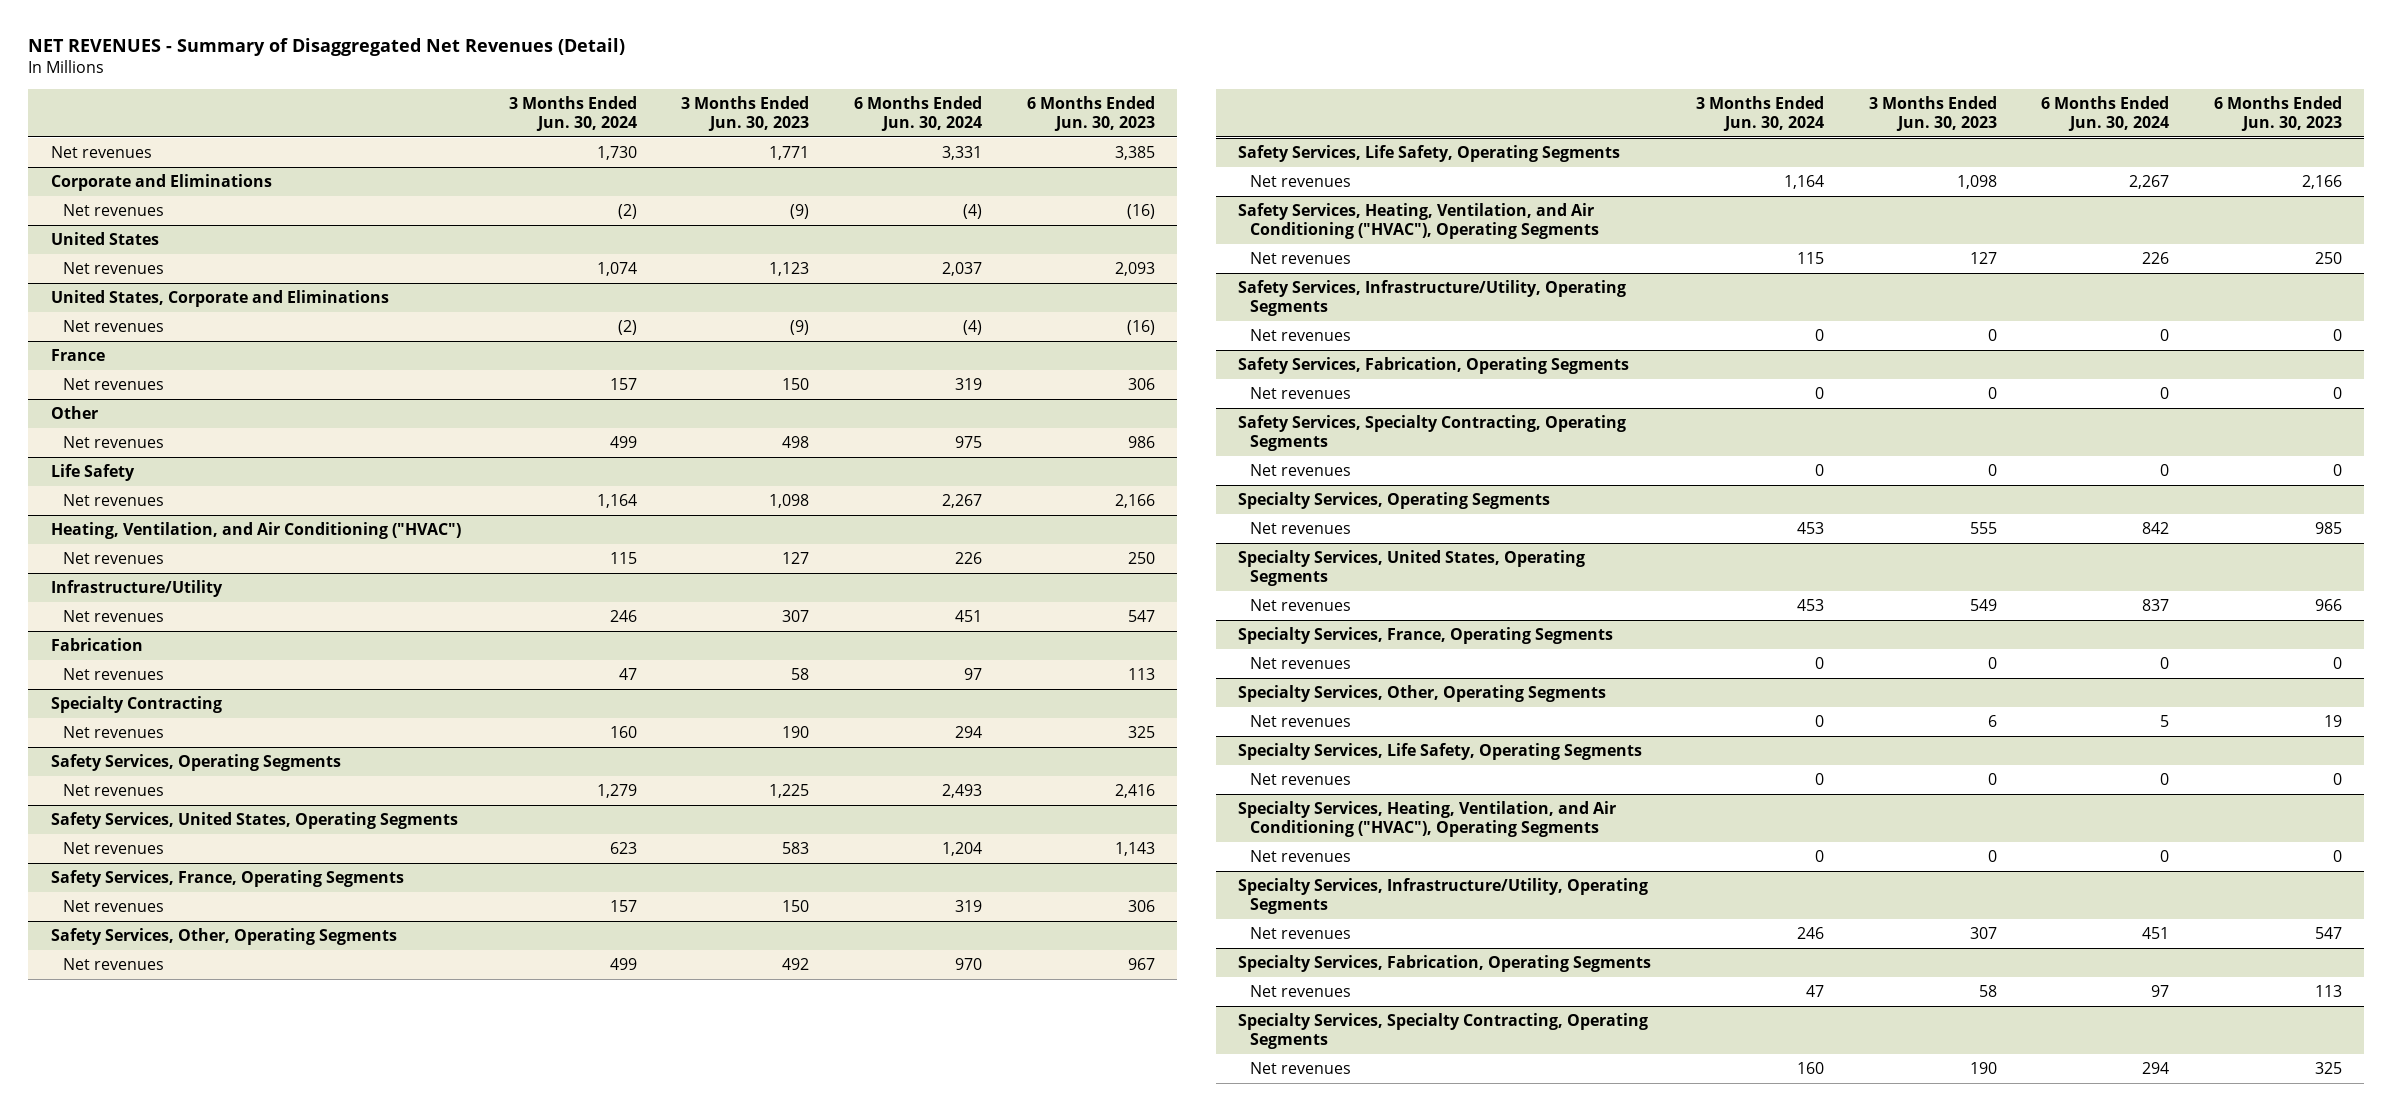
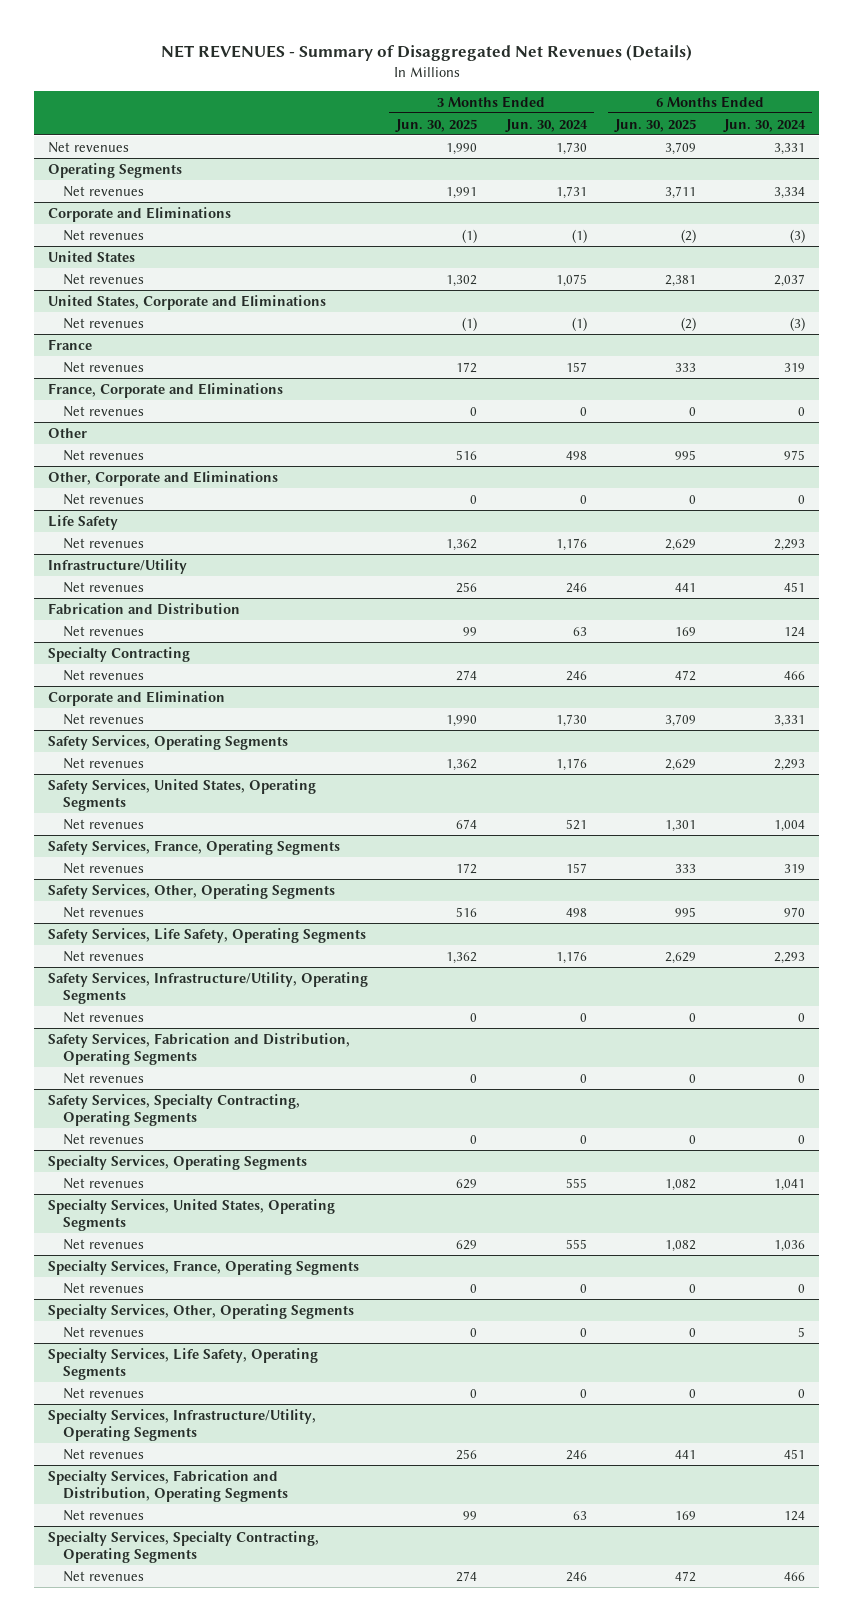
- NET REVENUES - Summary of Disaggregated Net Revenues (Detail)
+ NET REVENUES - Summary of Disaggregated Net Revenues (Details)
- | 3 Months Ended Jun. 30, 2024 | 3 Months Ended Jun. 30, 2023 | 6 Months Ended Jun. 30, 2024 | 6 Months Ended Jun. 30, 2023
+ | 3 Months Ended Jun. 30, 2025 | 3 Months Ended Jun. 30, 2024 | 6 Months Ended Jun. 30, 2025 | 6 Months Ended Jun. 30, 2024
+ Operating Segments
+ Net revenues | 1,991 | 1,731 | 3,711 | 3,334
@ Corporate and Eliminations
- Net revenues | (2) | (9) | (4) | (16)
+ Net revenues | (1) | (1) | (2) | (3)
@ United States
- Net revenues | 1,074 | 1,123 | 2,037 | 2,093
+ Net revenues | 1,302 | 1,075 | 2,381 | 2,037
@ United States, Corporate and Eliminations
- Net revenues | (2) | (9) | (4) | (16)
+ Net revenues | (1) | (1) | (2) | (3)
+ France, Corporate and Eliminations
+ Net revenues | 0 | 0 | 0 | 0
@ Other
- Net revenues | 499 | 498 | 975 | 986
+ Net revenues | 516 | 498 | 995 | 975
+ Other, Corporate and Eliminations
+ Net revenues | 0 | 0 | 0 | 0
@ Life Safety
- Net revenues | 1,164 | 1,098 | 2,267 | 2,166
- Heating, Ventilation, and Air Conditioning ("HVAC")
- Net revenues | 115 | 127 | 226 | 250
@ Life Safety
+ Net revenues | 1,362 | 1,176 | 2,629 | 2,293
- Fabrication
- Net revenues | 47 | 58 | 97 | 113
+ Fabrication and Distribution
+ Net revenues | 99 | 63 | 169 | 124
@ Specialty Contracting
- Net revenues | 160 | 190 | 294 | 325
+ Net revenues | 274 | 246 | 472 | 466
+ Corporate and Elimination
+ Net revenues | 1,990 | 1,730 | 3,709 | 3,331
@ Safety Services, Operating Segments
- Net revenues | 1,279 | 1,225 | 2,493 | 2,416
+ Net revenues | 1,362 | 1,176 | 2,629 | 2,293
@ Safety Services, United States, Operating Segments
- Net revenues | 623 | 583 | 1,204 | 1,143
+ Net revenues | 674 | 521 | 1,301 | 1,004
@ Safety Services, Other, Operating Segments
- Net revenues | 499 | 492 | 970 | 967
+ Net revenues | 516 | 498 | 995 | 970
@ Safety Services, Life Safety, Operating Segments
- Net revenues | 1,164 | 1,098 | 2,267 | 2,166
- Safety Services, Heating, Ventilation, and Air Conditioning ("HVAC"), Operating Segments
- Net revenues | 115 | 127 | 226 | 250
@ Safety Services, Life Safety, Operating Segments
+ Net revenues | 1,362 | 1,176 | 2,629 | 2,293
- Safety Services, Fabrication, Operating Segments
+ Safety Services, Fabrication and Distribution, Operating Segments
@ Specialty Services, Operating Segments
- Net revenues | 453 | 555 | 842 | 985
+ Net revenues | 629 | 555 | 1,082 | 1,041
@ Specialty Services, United States, Operating Segments
- Net revenues | 453 | 549 | 837 | 966
+ Net revenues | 629 | 555 | 1,082 | 1,036
- Specialty Services, Heating, Ventilation, and Air Conditioning ("HVAC"), Operating Segments
- Net revenues | 0 | 0 | 0 | 0
- Specialty Services, Fabrication, Operating Segments
- Net revenues | 47 | 58 | 97 | 113
+ Specialty Services, Fabrication and Distribution, Operating Segments
+ Net revenues | 99 | 63 | 169 | 124
@ Specialty Services, Specialty Contracting, Operating Segments
- Net revenues | 160 | 190 | 294 | 325
+ Net revenues | 274 | 246 | 472 | 466

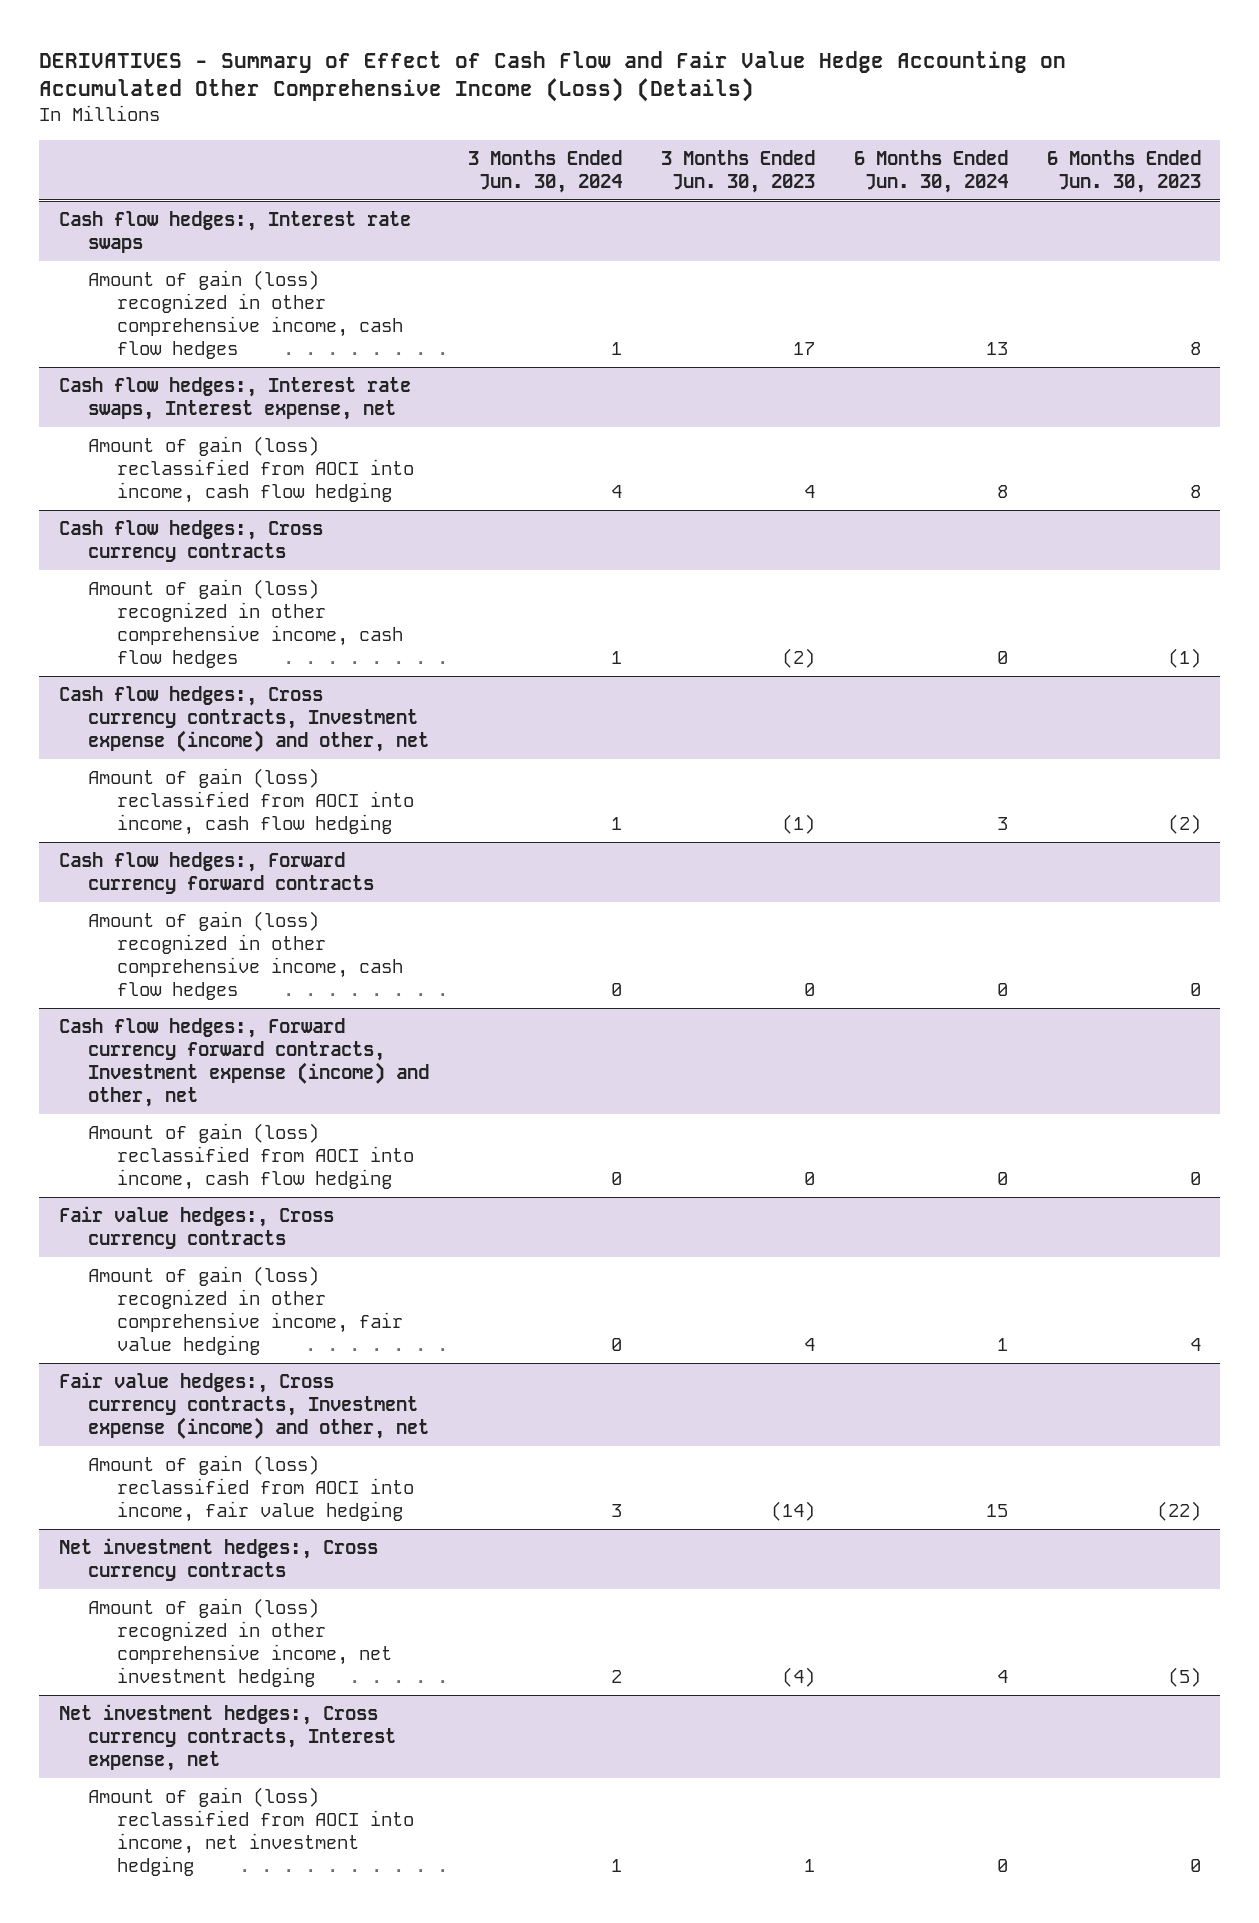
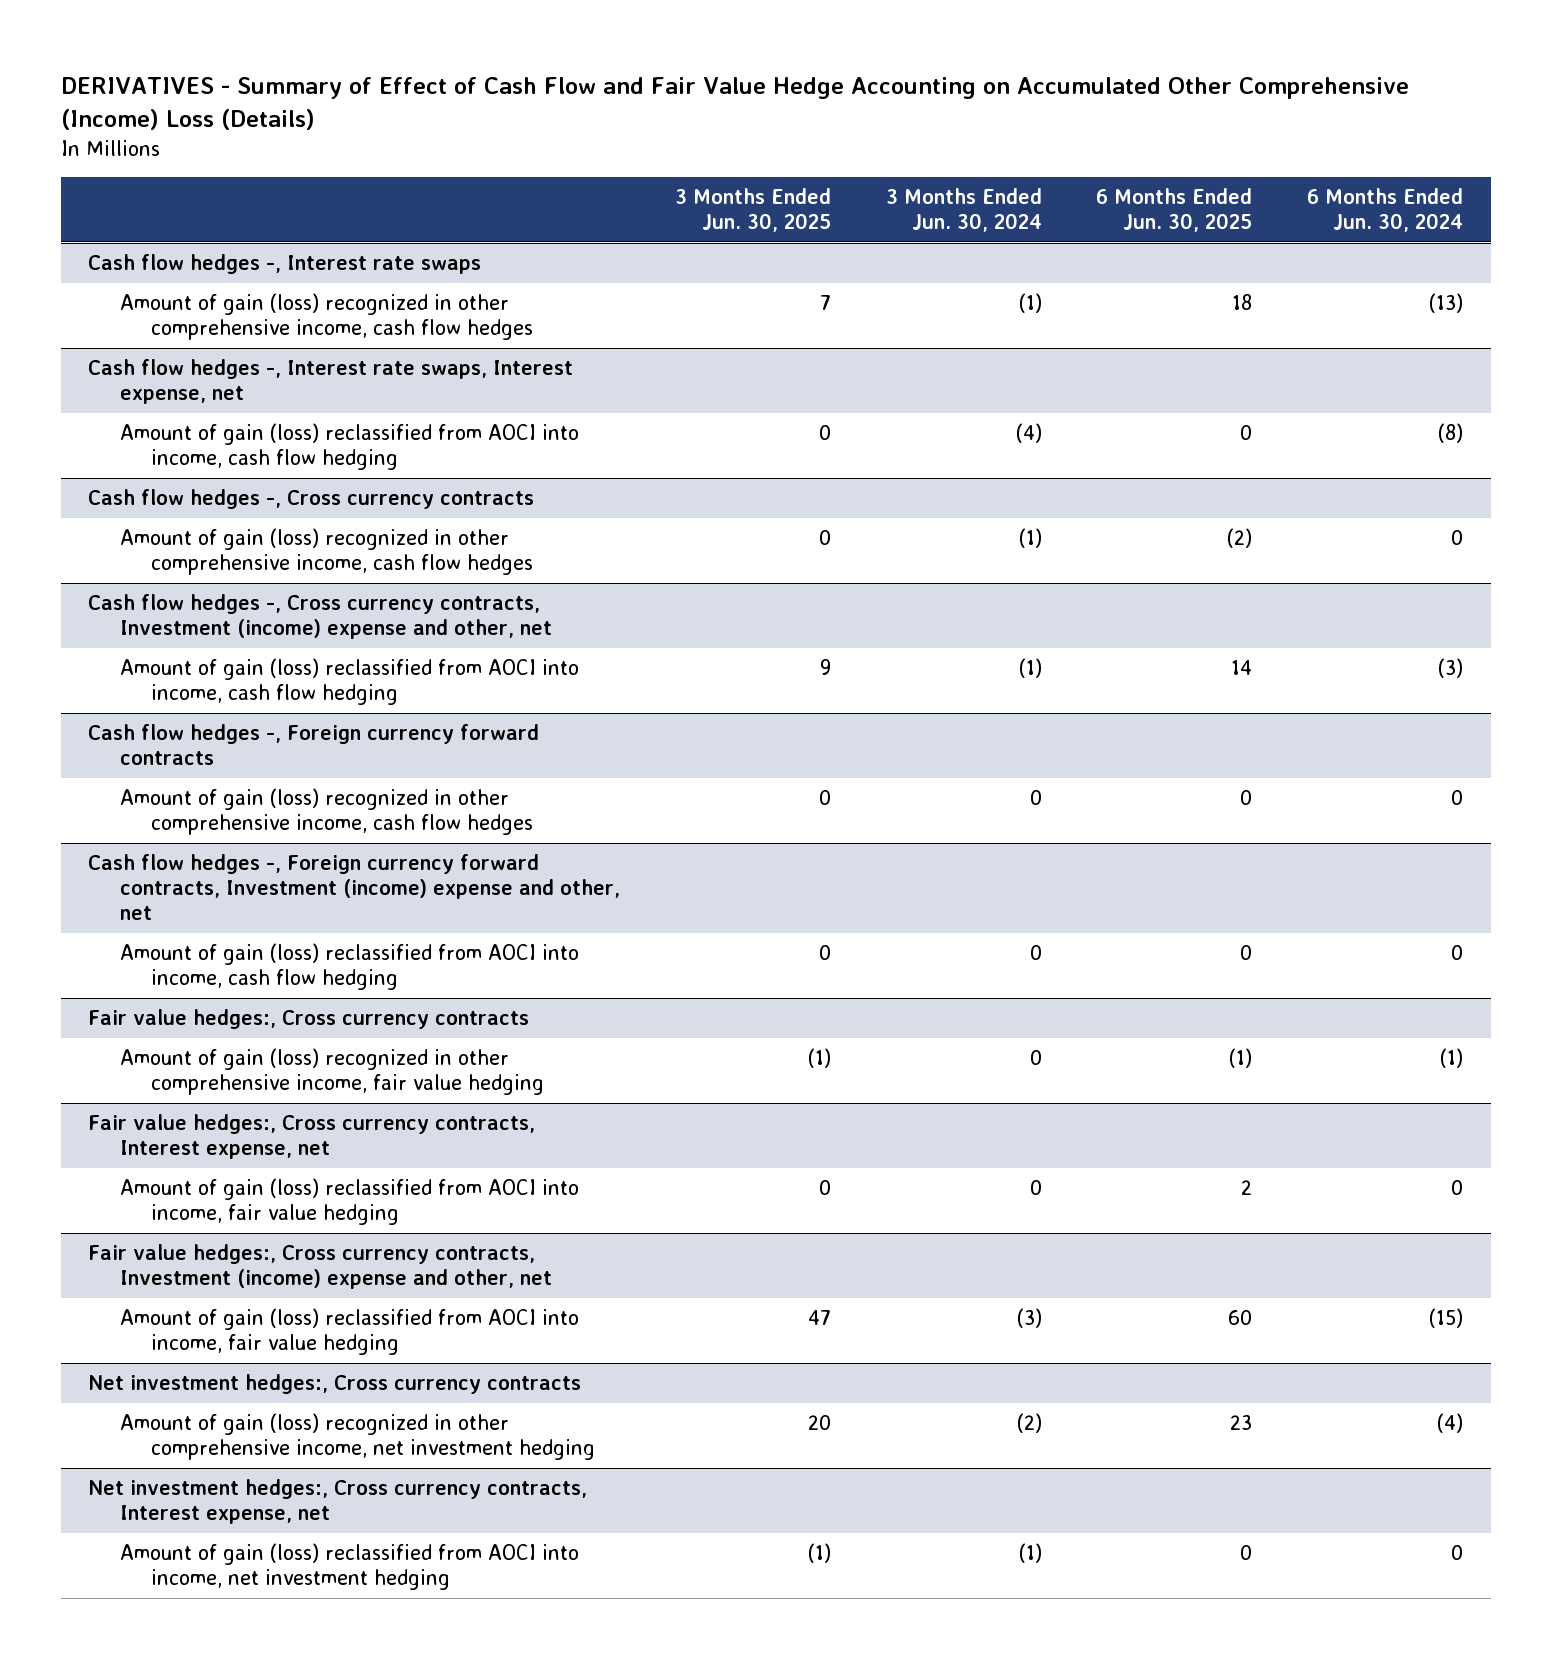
- DERIVATIVES - Summary of Effect of Cash Flow and Fair Value Hedge Accounting on Accumulated Other Comprehensive Income (Loss) (Details)
+ DERIVATIVES - Summary of Effect of Cash Flow and Fair Value Hedge Accounting on Accumulated Other Comprehensive (Income) Loss (Details)
- | 3 Months Ended Jun. 30, 2024 | 3 Months Ended Jun. 30, 2023 | 6 Months Ended Jun. 30, 2024 | 6 Months Ended Jun. 30, 2023
+ | 3 Months Ended Jun. 30, 2025 | 3 Months Ended Jun. 30, 2024 | 6 Months Ended Jun. 30, 2025 | 6 Months Ended Jun. 30, 2024
- Cash flow hedges:, Interest rate swaps
- Amount of gain (loss) recognized in other comprehensive income, cash flow hedges | 1 | 17 | 13 | 8
- Cash flow hedges:, Interest rate swaps, Interest expense, net
- Amount of gain (loss) reclassified from AOCI into income, cash flow hedging | 4 | 4 | 8 | 8
- Cash flow hedges:, Cross currency contracts
- Amount of gain (loss) recognized in other comprehensive income, cash flow hedges | 1 | (2) | 0 | (1)
- Cash flow hedges:, Cross currency contracts, Investment expense (income) and other, net
- Amount of gain (loss) reclassified from AOCI into income, cash flow hedging | 1 | (1) | 3 | (2)
- Cash flow hedges:, Forward currency forward contracts
+ Cash flow hedges -, Interest rate swaps
+ Amount of gain (loss) recognized in other comprehensive income, cash flow hedges | 7 | (1) | 18 | (13)
+ Cash flow hedges -, Interest rate swaps, Interest expense, net
+ Amount of gain (loss) reclassified from AOCI into income, cash flow hedging | 0 | (4) | 0 | (8)
+ Cash flow hedges -, Cross currency contracts
+ Amount of gain (loss) recognized in other comprehensive income, cash flow hedges | 0 | (1) | (2) | 0
+ Cash flow hedges -, Cross currency contracts, Investment (income) expense and other, net
+ Amount of gain (loss) reclassified from AOCI into income, cash flow hedging | 9 | (1) | 14 | (3)
+ Cash flow hedges -, Foreign currency forward contracts
- Cash flow hedges:, Forward currency forward contracts, Investment expense (income) and other, net
+ Cash flow hedges -, Foreign currency forward contracts, Investment (income) expense and other, net
@ Fair value hedges:, Cross currency contracts
- Amount of gain (loss) recognized in other comprehensive income, fair value hedging | 0 | 4 | 1 | 4
- Fair value hedges:, Cross currency contracts, Investment expense (income) and other, net
- Amount of gain (loss) reclassified from AOCI into income, fair value hedging | 3 | (14) | 15 | (22)
@ Fair value hedges:, Cross currency contracts
+ Amount of gain (loss) recognized in other comprehensive income, fair value hedging | (1) | 0 | (1) | (1)
+ Fair value hedges:, Cross currency contracts, Interest expense, net
+ Amount of gain (loss) reclassified from AOCI into income, fair value hedging | 0 | 0 | 2 | 0
+ Fair value hedges:, Cross currency contracts, Investment (income) expense and other, net
+ Amount of gain (loss) reclassified from AOCI into income, fair value hedging | 47 | (3) | 60 | (15)
@ Net investment hedges:, Cross currency contracts
- Amount of gain (loss) recognized in other comprehensive income, net investment hedging | 2 | (4) | 4 | (5)
+ Amount of gain (loss) recognized in other comprehensive income, net investment hedging | 20 | (2) | 23 | (4)
@ Net investment hedges:, Cross currency contracts, Interest expense, net
- Amount of gain (loss) reclassified from AOCI into income, net investment hedging | 1 | 1 | 0 | 0
+ Amount of gain (loss) reclassified from AOCI into income, net investment hedging | (1) | (1) | 0 | 0

